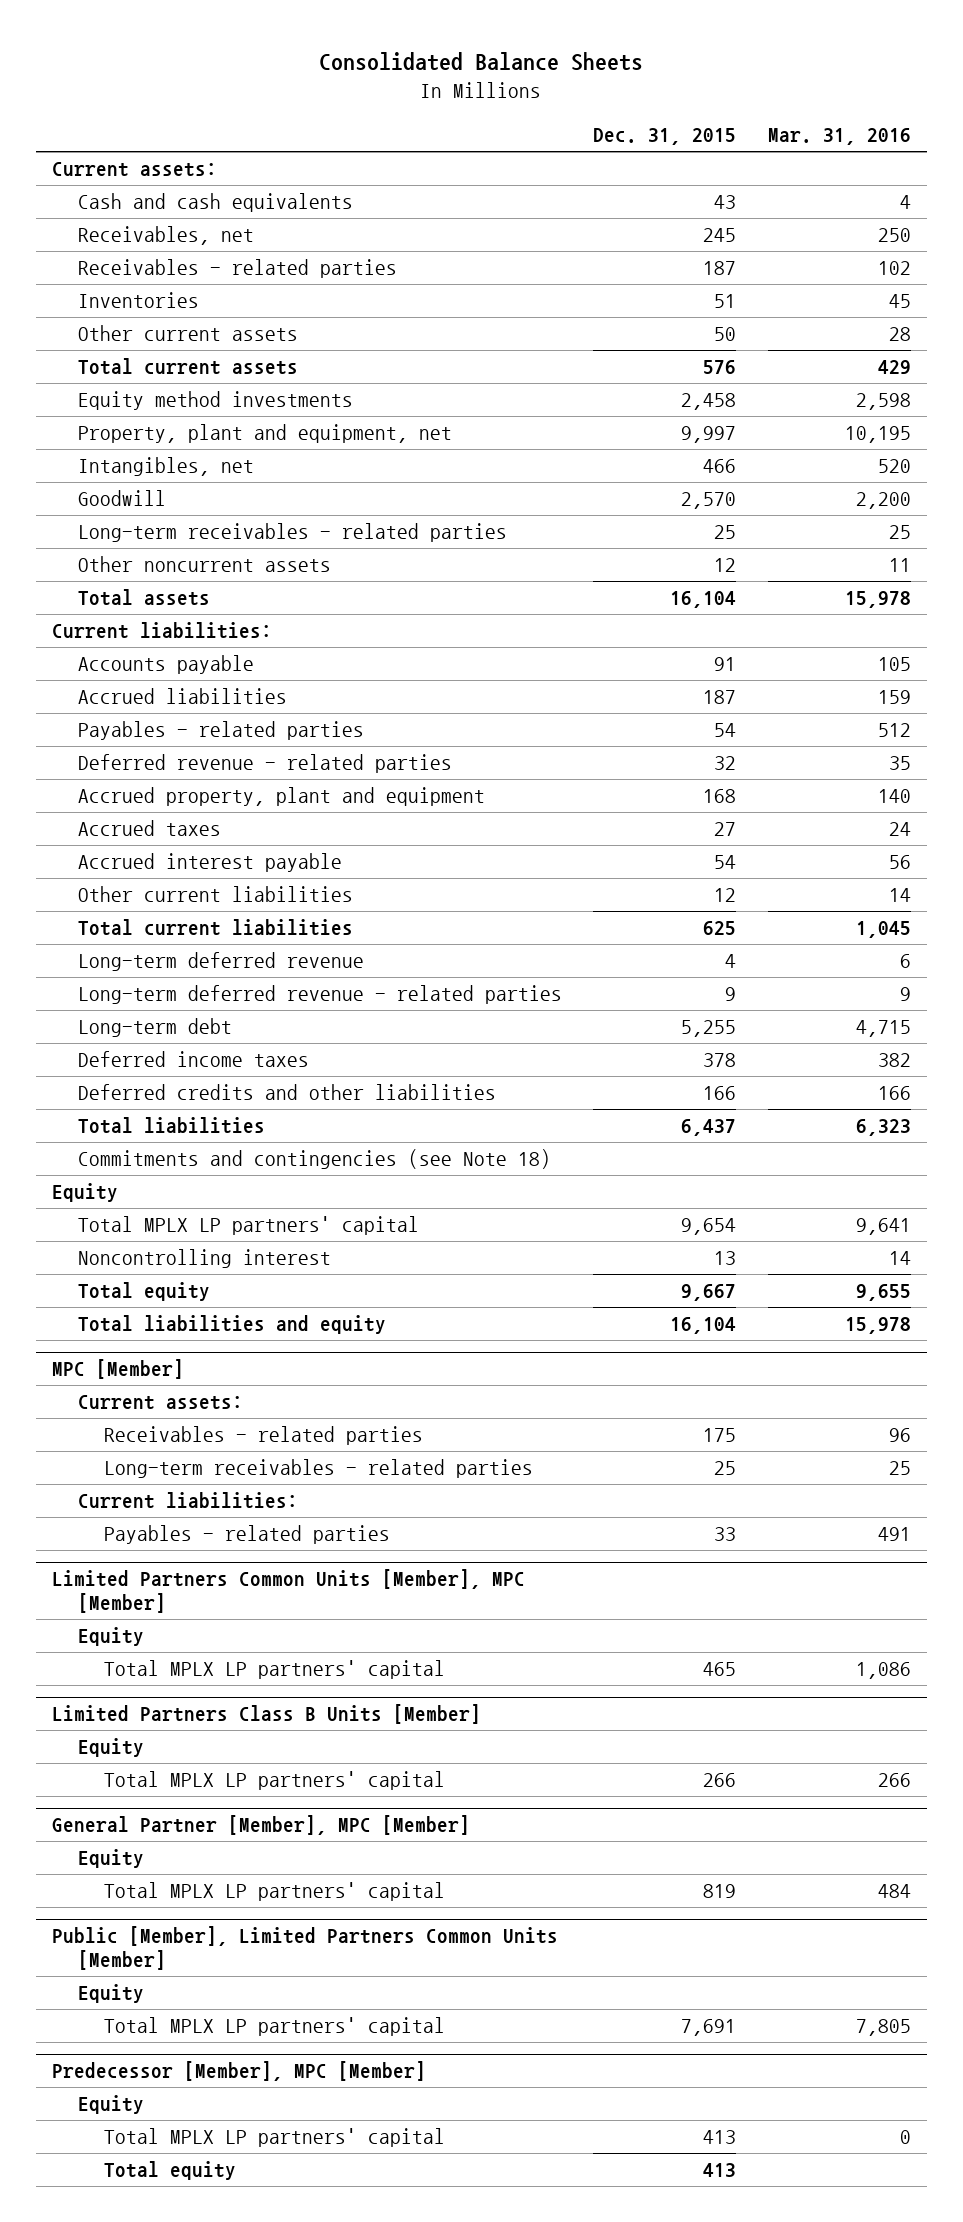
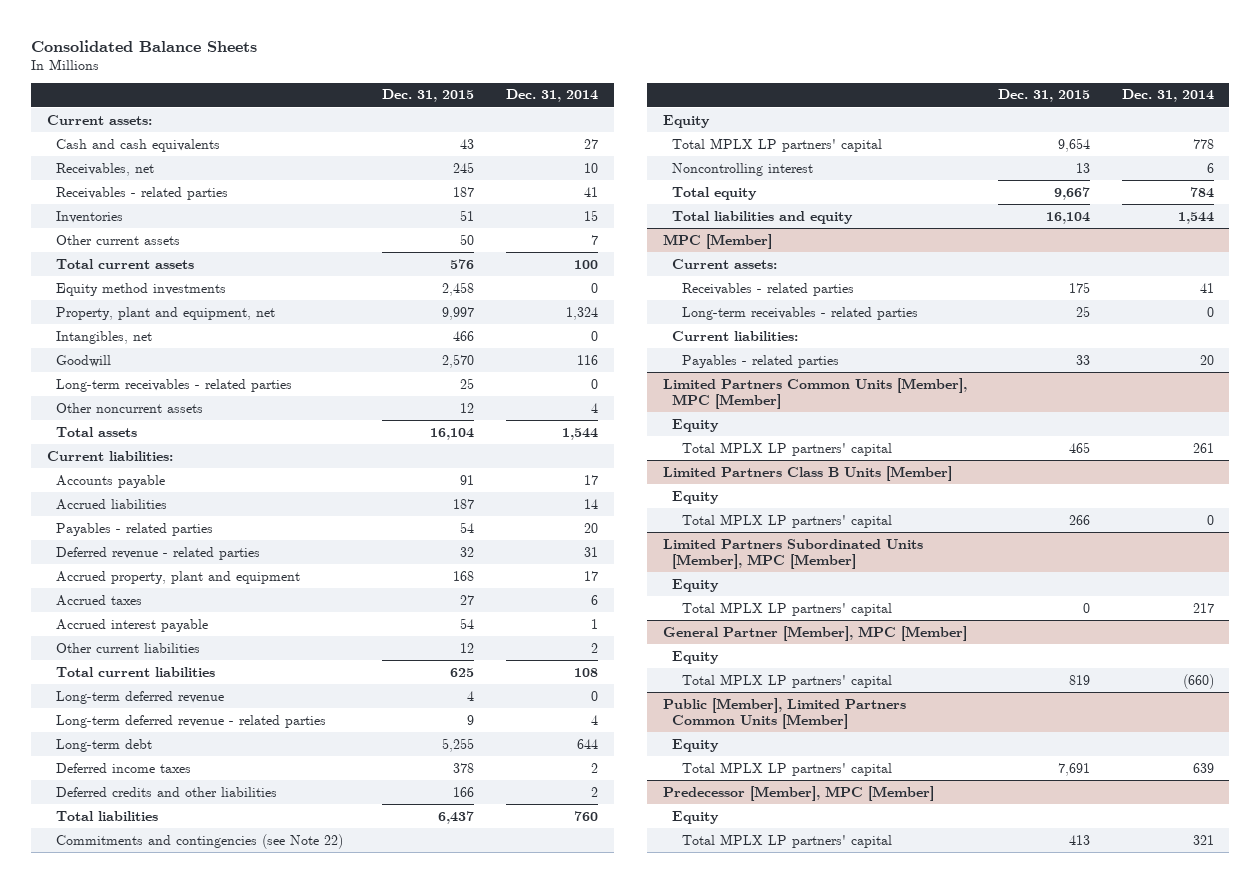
- | Dec. 31, 2015 | Mar. 31, 2016
+ | Dec. 31, 2015 | Dec. 31, 2014
- Commitments and contingencies (see Note 18)
+ Commitments and contingencies (see Note 22)
+ Limited Partners Subordinated Units [Member], MPC [Member]
+ Equity
+ Total MPLX LP partners' capital | 0 | 217
@ Predecessor [Member], MPC [Member]
- Total equity | 413 |

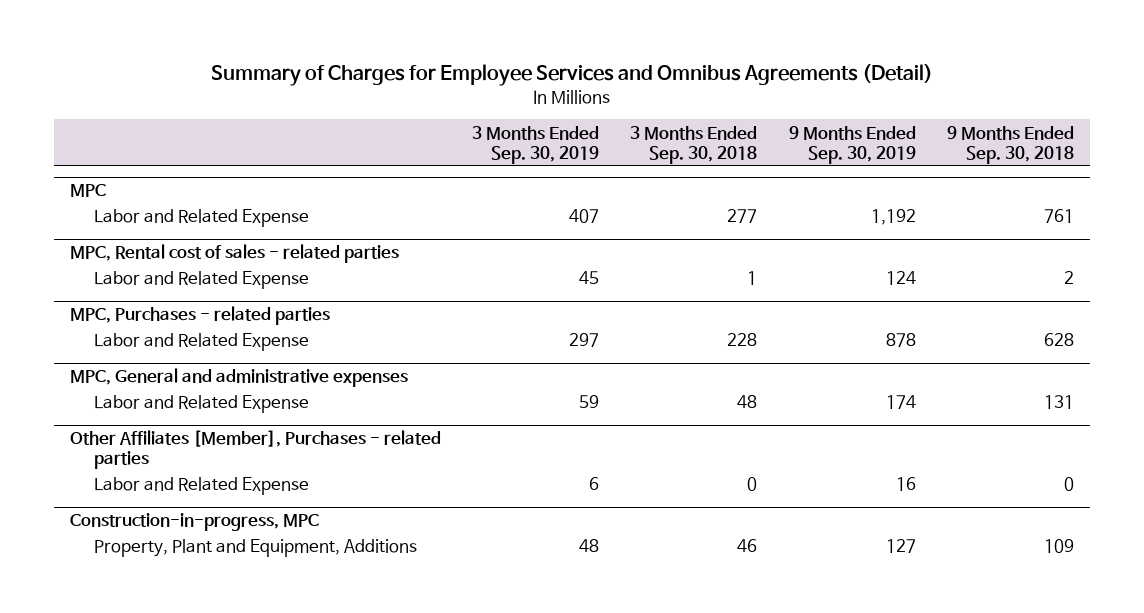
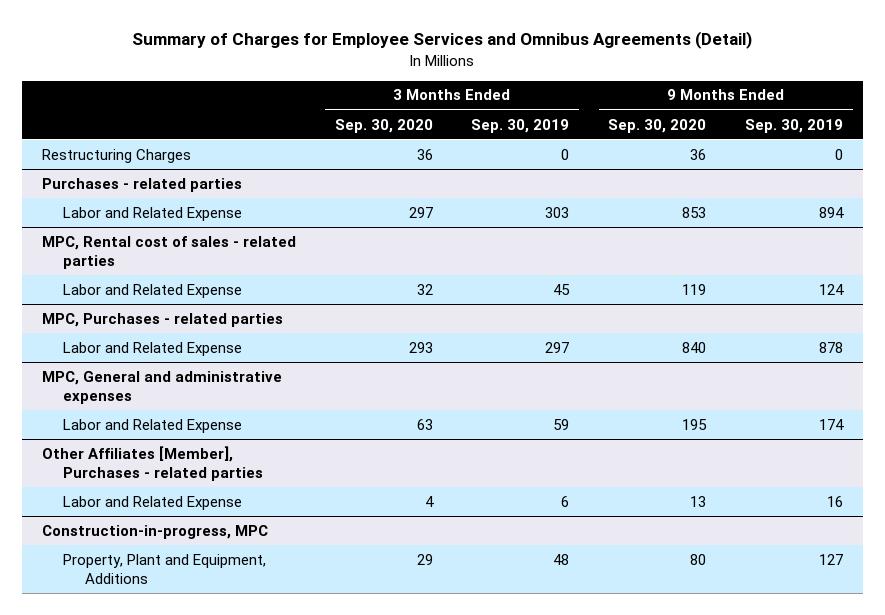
- | 3 Months Ended Sep. 30, 2019 | 3 Months Ended Sep. 30, 2018 | 9 Months Ended Sep. 30, 2019 | 9 Months Ended Sep. 30, 2018
+ | 3 Months Ended Sep. 30, 2020 | 3 Months Ended Sep. 30, 2019 | 9 Months Ended Sep. 30, 2020 | 9 Months Ended Sep. 30, 2019
- MPC
- Labor and Related Expense | 407 | 277 | 1,192 | 761
+ Restructuring Charges | 36 | 0 | 36 | 0
+ Purchases - related parties
+ Labor and Related Expense | 297 | 303 | 853 | 894

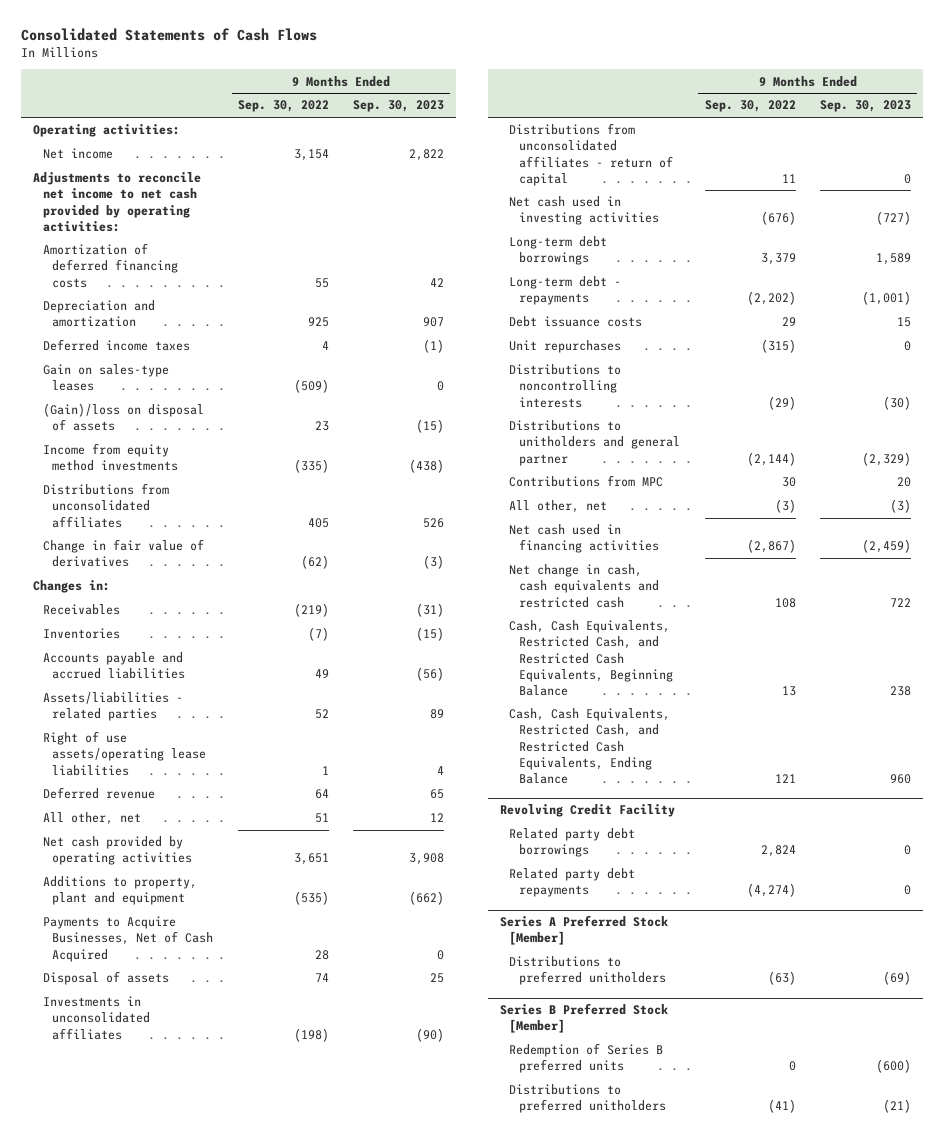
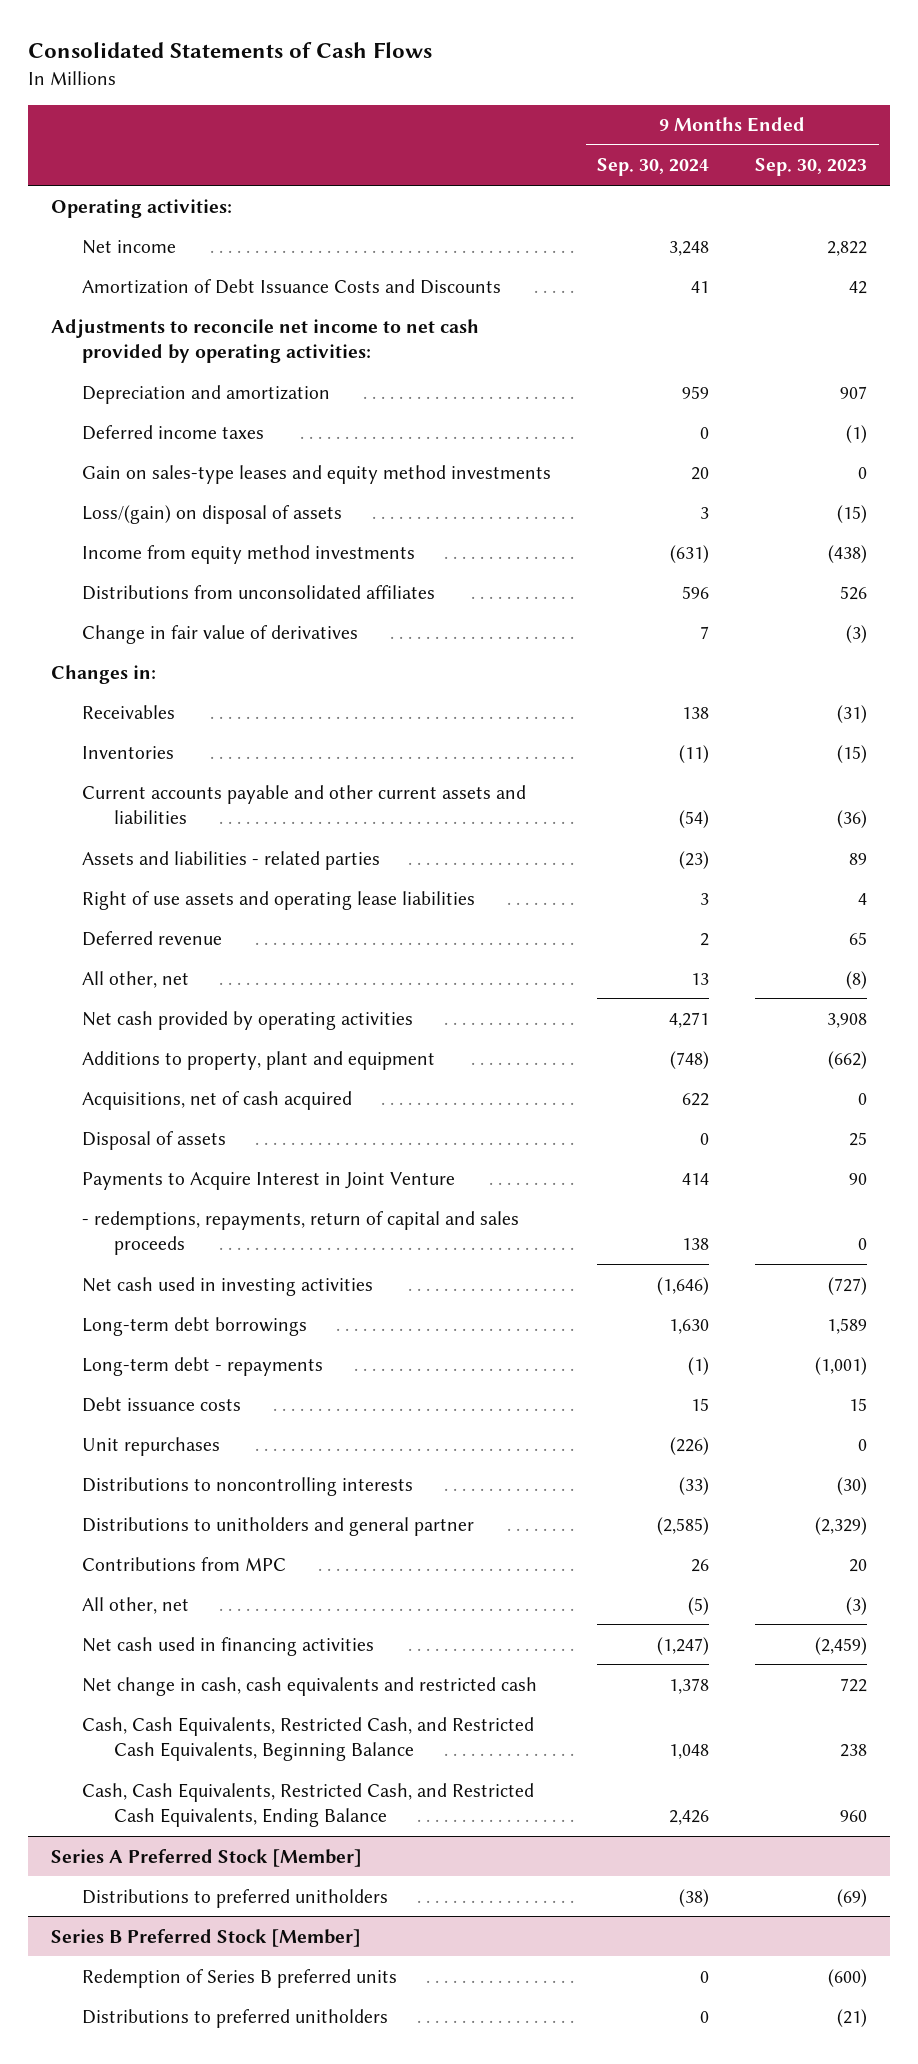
- | 9 Months Ended Sep. 30, 2022 | 9 Months Ended Sep. 30, 2023
+ | 9 Months Ended Sep. 30, 2024 | 9 Months Ended Sep. 30, 2023
+ Amortization of Debt Issuance Costs and Discounts | 41 | 42
- Amortization of deferred financing costs | 55 | 42
- Gain on sales-type leases | (509) | 0
- (Gain)/loss on disposal of assets | 23 | (15)
+ Gain on sales-type leases and equity method investments | 20 | 0
+ Loss/(gain) on disposal of assets | 3 | (15)
- Accounts payable and accrued liabilities | 49 | (56)
- Assets/liabilities - related parties | 52 | 89
- Right of use assets/operating lease liabilities | 1 | 4
+ Current accounts payable and other current assets and liabilities | (54) | (36)
+ Assets and liabilities - related parties | (23) | 89
+ Right of use assets and operating lease liabilities | 3 | 4
- All other, net | 51 | 12
+ All other, net | 13 | (8)
- Payments to Acquire Businesses, Net of Cash Acquired | 28 | 0
+ Acquisitions, net of cash acquired | 622 | 0
- Investments in unconsolidated affiliates | (198) | (90)
- Distributions from unconsolidated affiliates - return of capital | 11 | 0
+ Payments to Acquire Interest in Joint Venture | 414 | 90
+ - redemptions, repayments, return of capital and sales proceeds | 138 | 0
- Revolving Credit Facility
- Related party debt borrowings | 2,824 | 0
- Related party debt repayments | (4,274) | 0

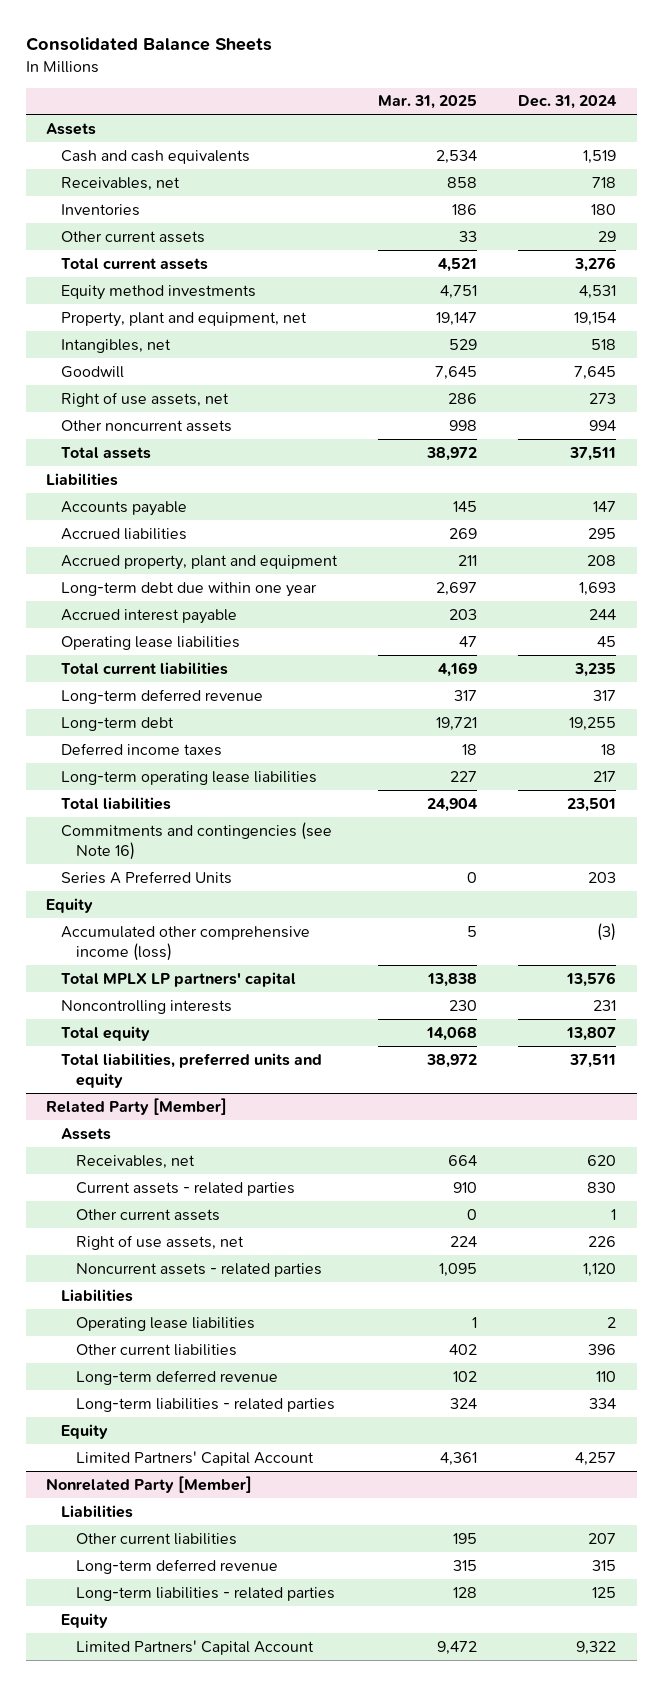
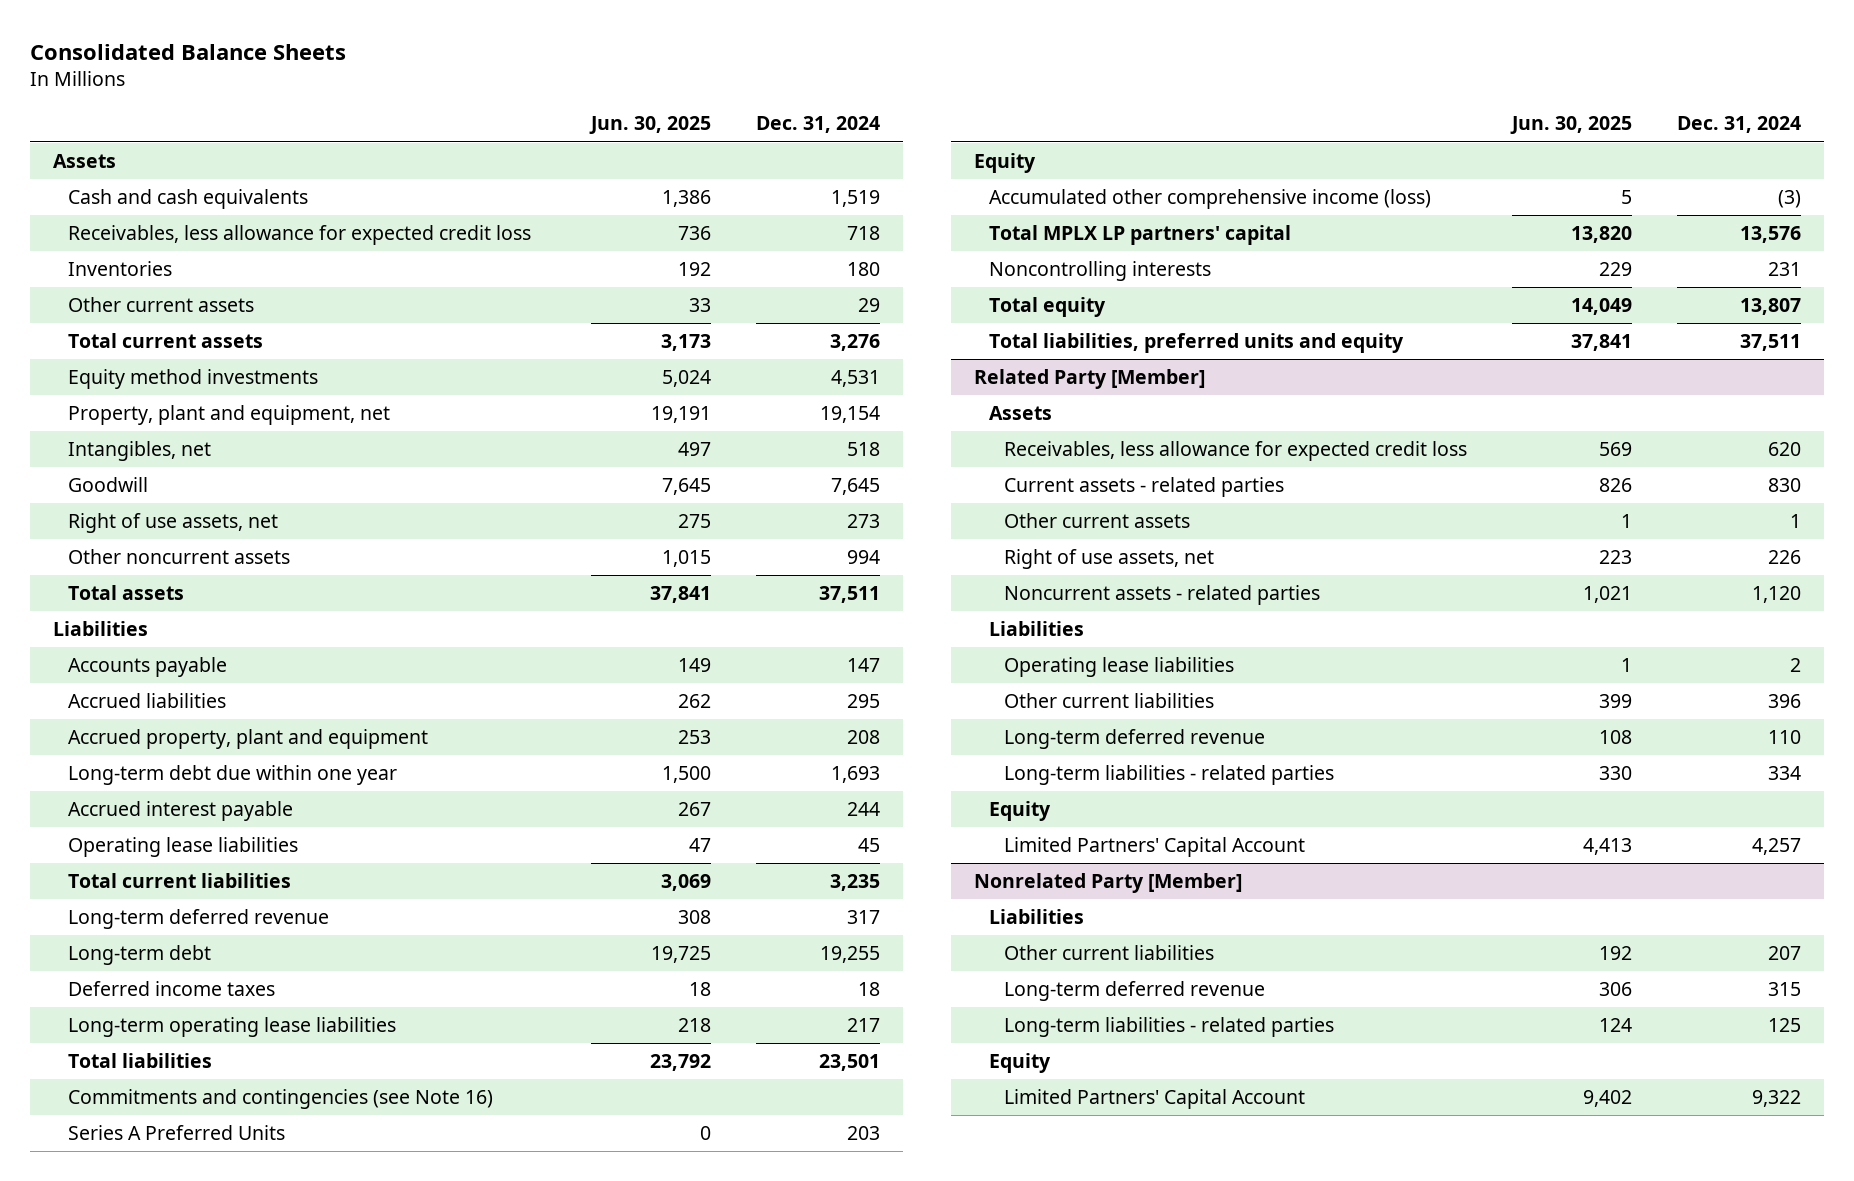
- | Mar. 31, 2025 | Dec. 31, 2024
+ | Jun. 30, 2025 | Dec. 31, 2024
- Receivables, net | 858 | 718
+ Receivables, less allowance for expected credit loss | 736 | 718
@ Related Party [Member]
- Receivables, net | 664 | 620
+ Receivables, less allowance for expected credit loss | 569 | 620

